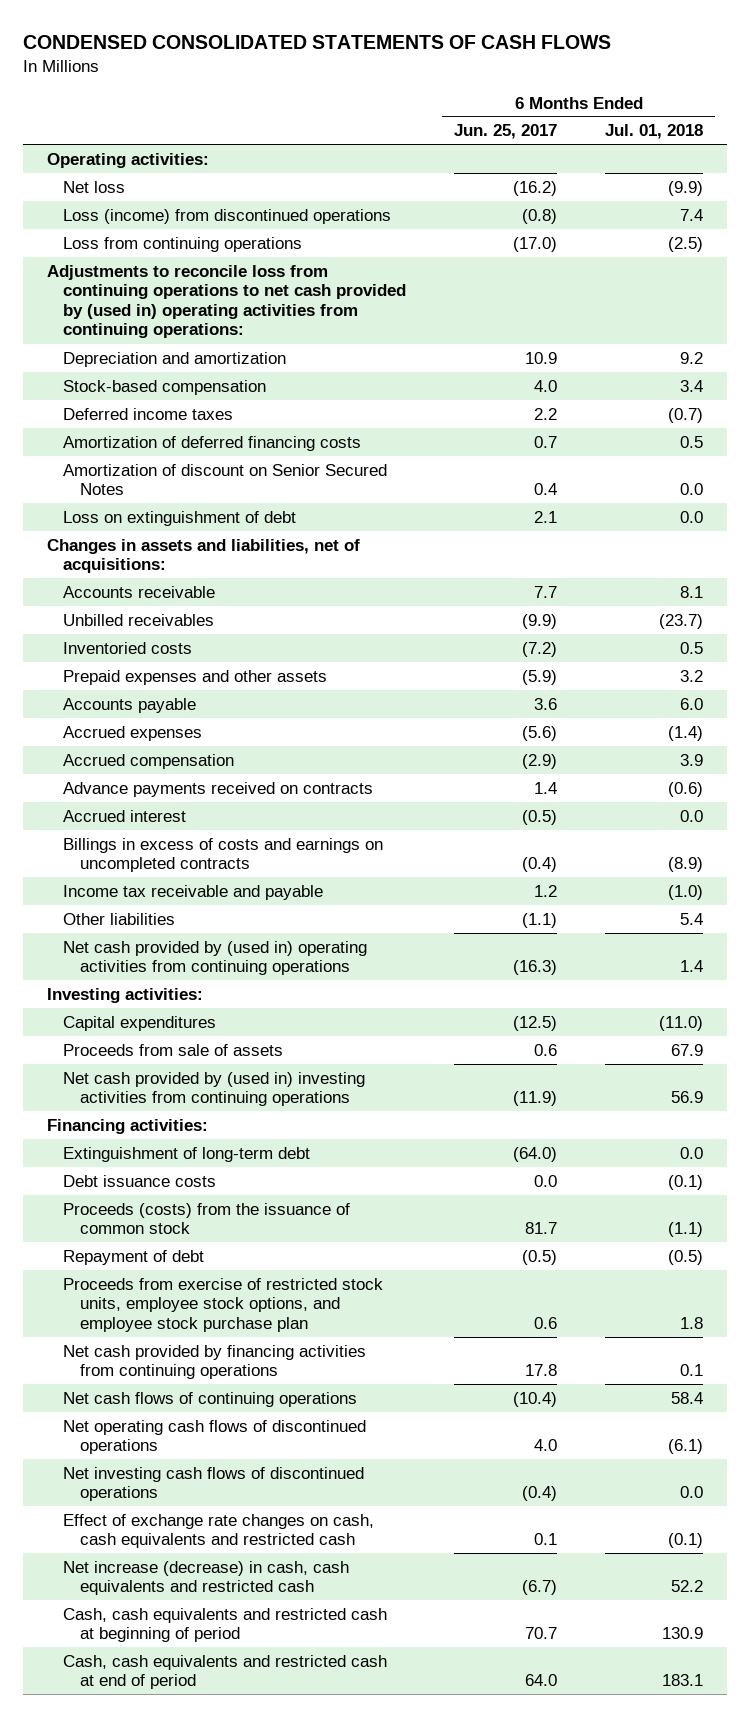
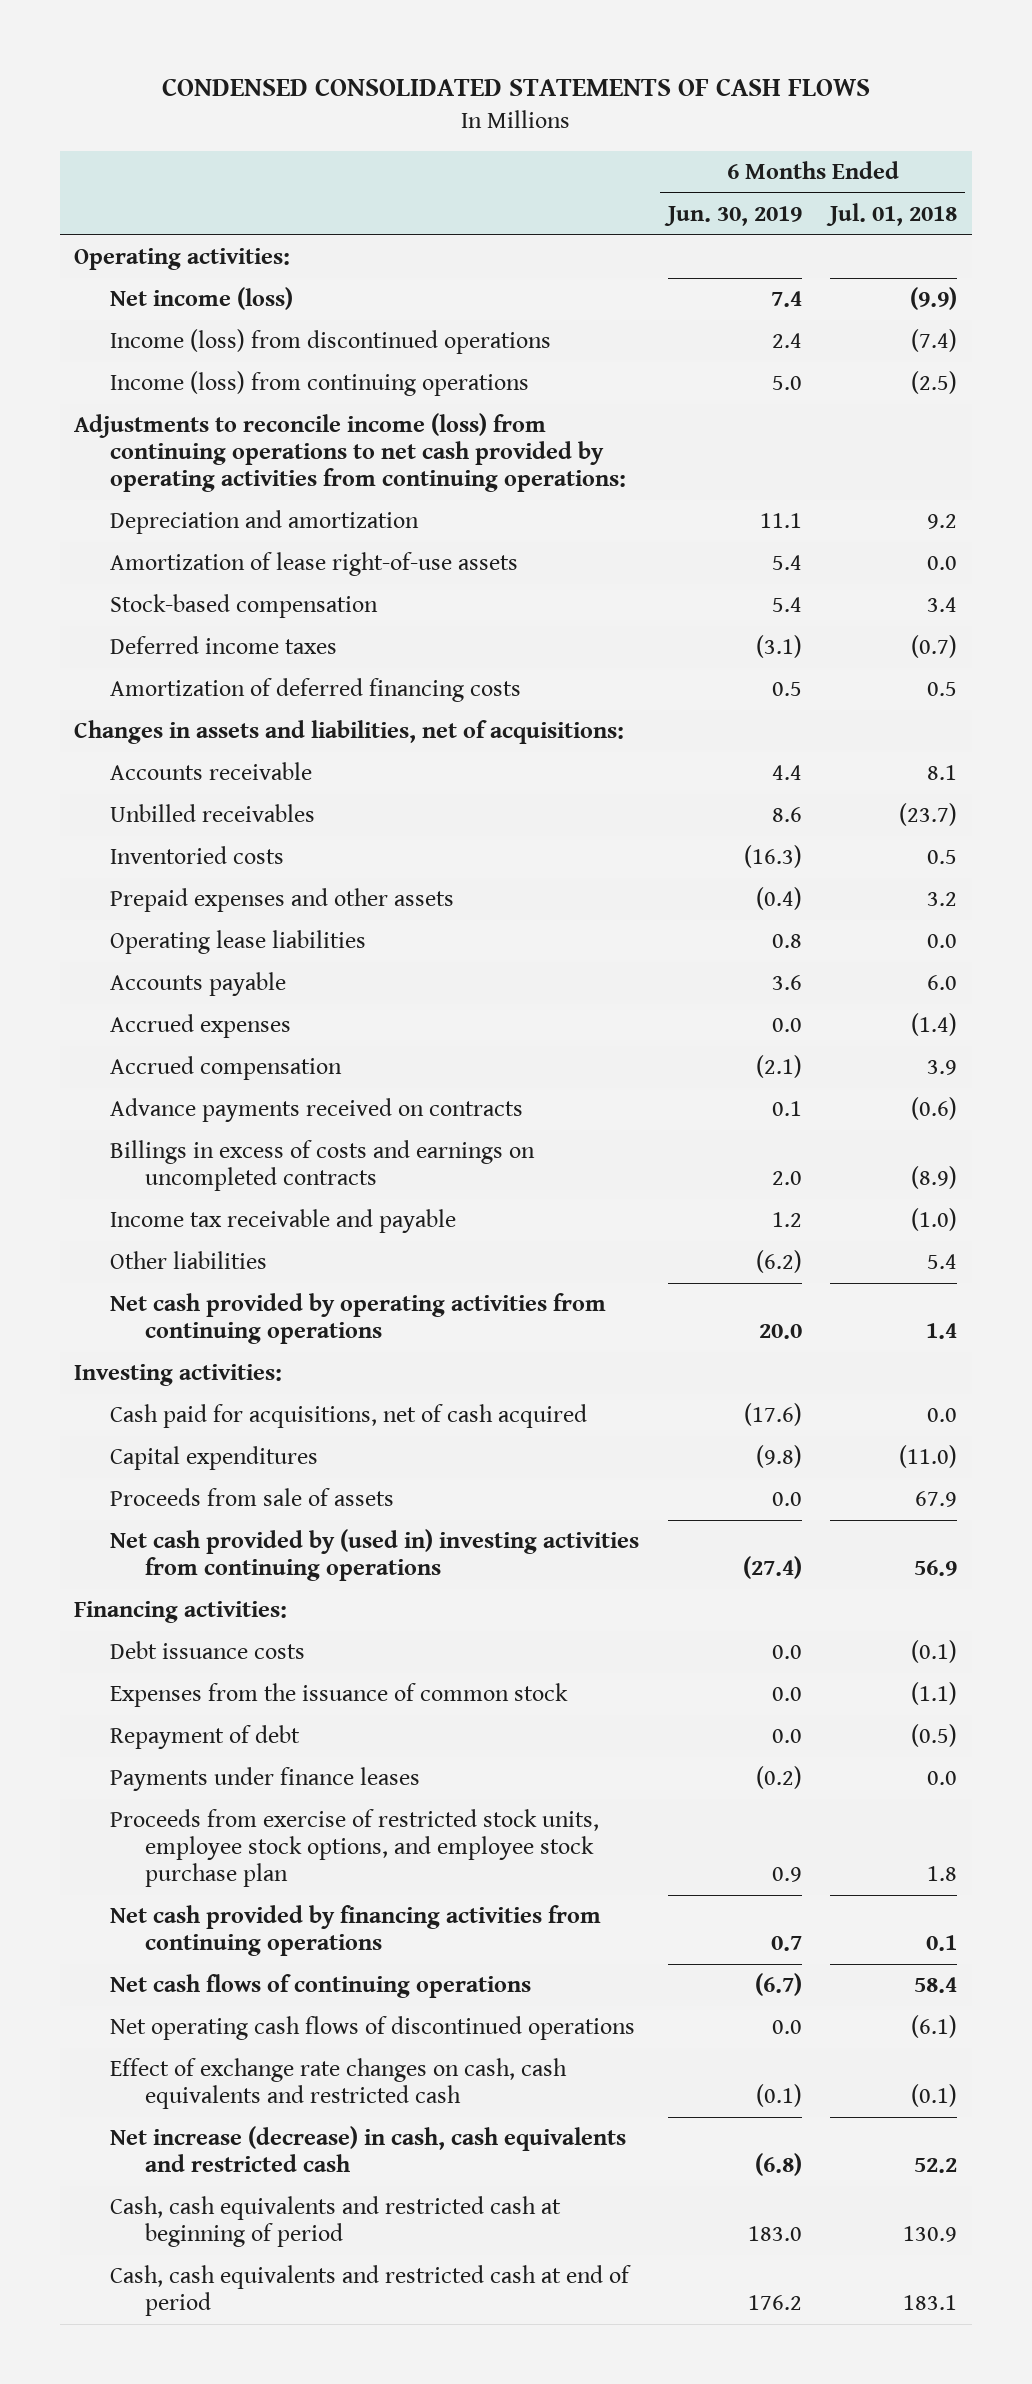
- | 6 Months Ended Jun. 25, 2017 | 6 Months Ended Jul. 01, 2018
+ | 6 Months Ended Jun. 30, 2019 | 6 Months Ended Jul. 01, 2018
- Net loss | (16.2) | (9.9)
- Loss (income) from discontinued operations | (0.8) | 7.4
- Loss from continuing operations | (17.0) | (2.5)
- Adjustments to reconcile loss from continuing operations to net cash provided by (used in) operating activities from continuing operations:
+ Net income (loss) | 7.4 | (9.9)
+ Income (loss) from discontinued operations | 2.4 | (7.4)
+ Income (loss) from continuing operations | 5.0 | (2.5)
+ Adjustments to reconcile income (loss) from continuing operations to net cash provided by operating activities from continuing operations:
+ Amortization of lease right-of-use assets | 5.4 | 0.0
- Amortization of discount on Senior Secured Notes | 0.4 | 0.0
- Loss on extinguishment of debt | 2.1 | 0.0
+ Operating lease liabilities | 0.8 | 0.0
- Accrued interest | (0.5) | 0.0
- Net cash provided by (used in) operating activities from continuing operations | (16.3) | 1.4
+ Net cash provided by operating activities from continuing operations | 20.0 | 1.4
+ Cash paid for acquisitions, net of cash acquired | (17.6) | 0.0
- Extinguishment of long-term debt | (64.0) | 0.0
- Proceeds (costs) from the issuance of common stock | 81.7 | (1.1)
+ Expenses from the issuance of common stock | 0.0 | (1.1)
+ Payments under finance leases | (0.2) | 0.0
- Net investing cash flows of discontinued operations | (0.4) | 0.0

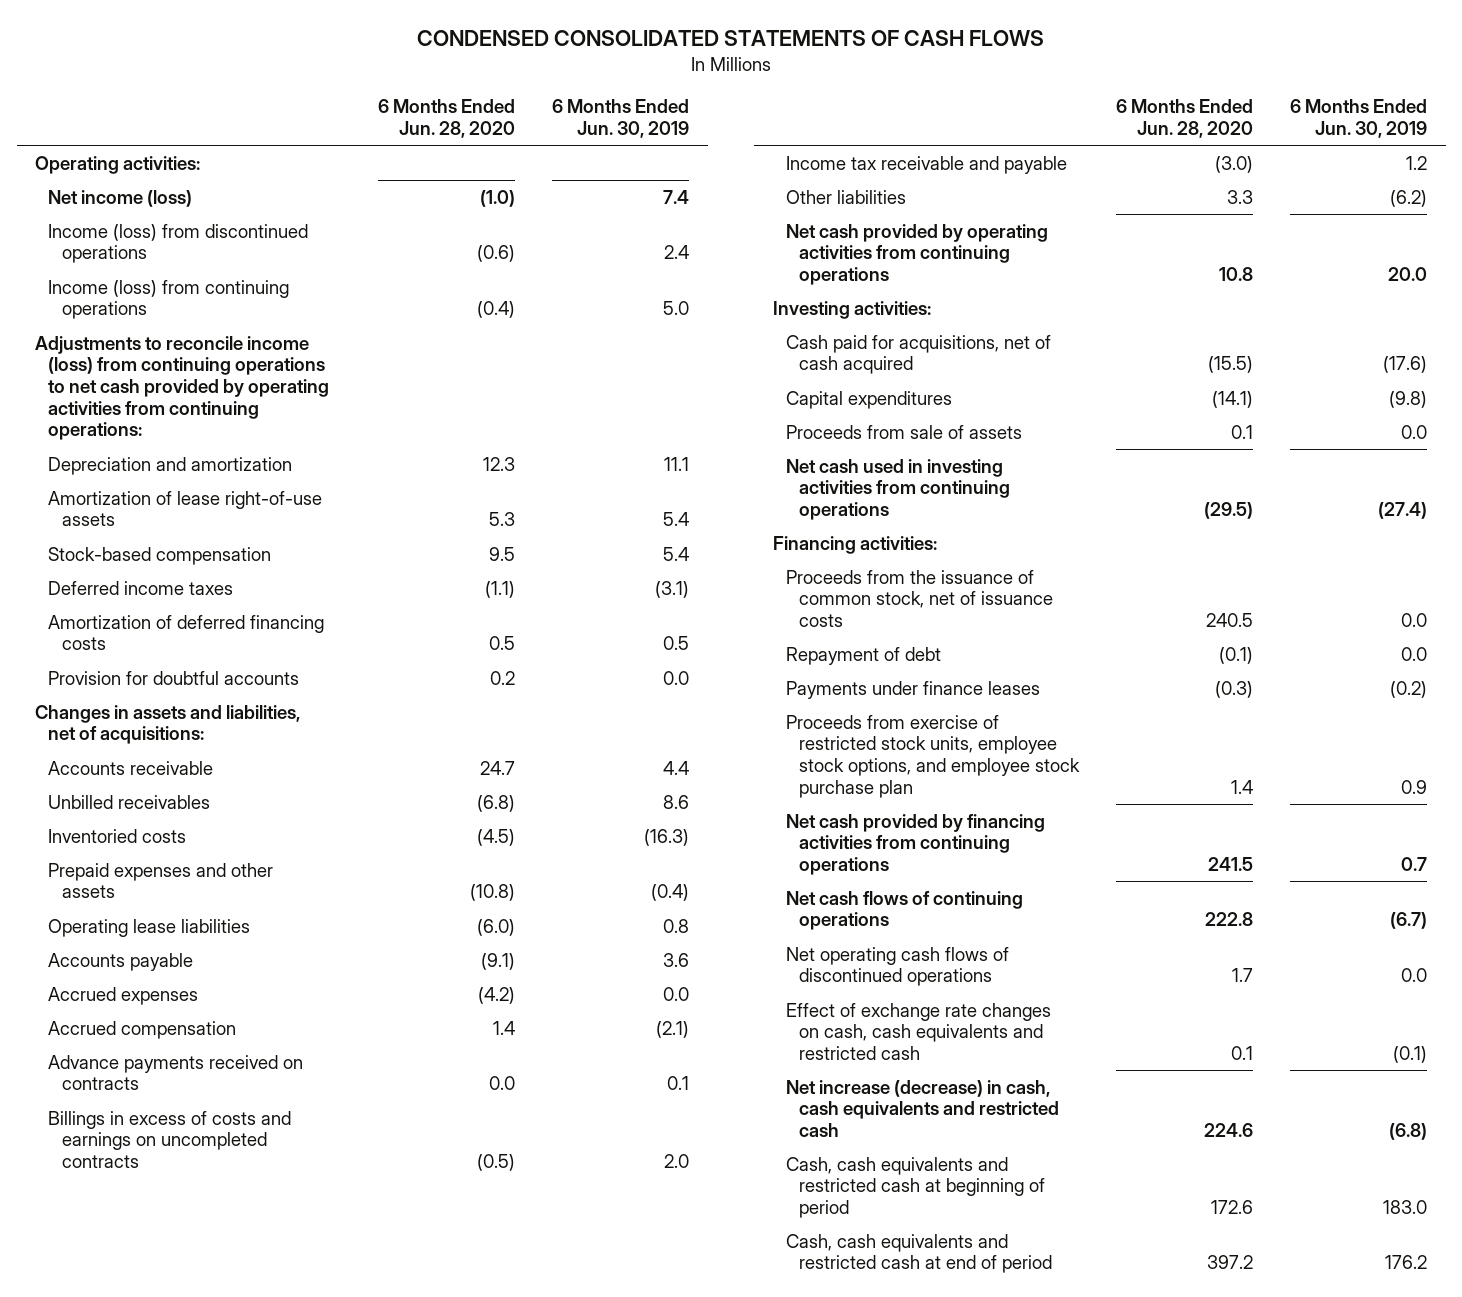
- | 6 Months Ended Jun. 30, 2019 | 6 Months Ended Jul. 01, 2018
+ | 6 Months Ended Jun. 28, 2020 | 6 Months Ended Jun. 30, 2019
+ Provision for doubtful accounts | 0.2 | 0.0
- Net cash provided by (used in) investing activities from continuing operations | (27.4) | 56.9
+ Net cash used in investing activities from continuing operations | (29.5) | (27.4)
- Debt issuance costs | 0.0 | (0.1)
- Expenses from the issuance of common stock | 0.0 | (1.1)
+ Proceeds from the issuance of common stock, net of issuance costs | 240.5 | 0.0

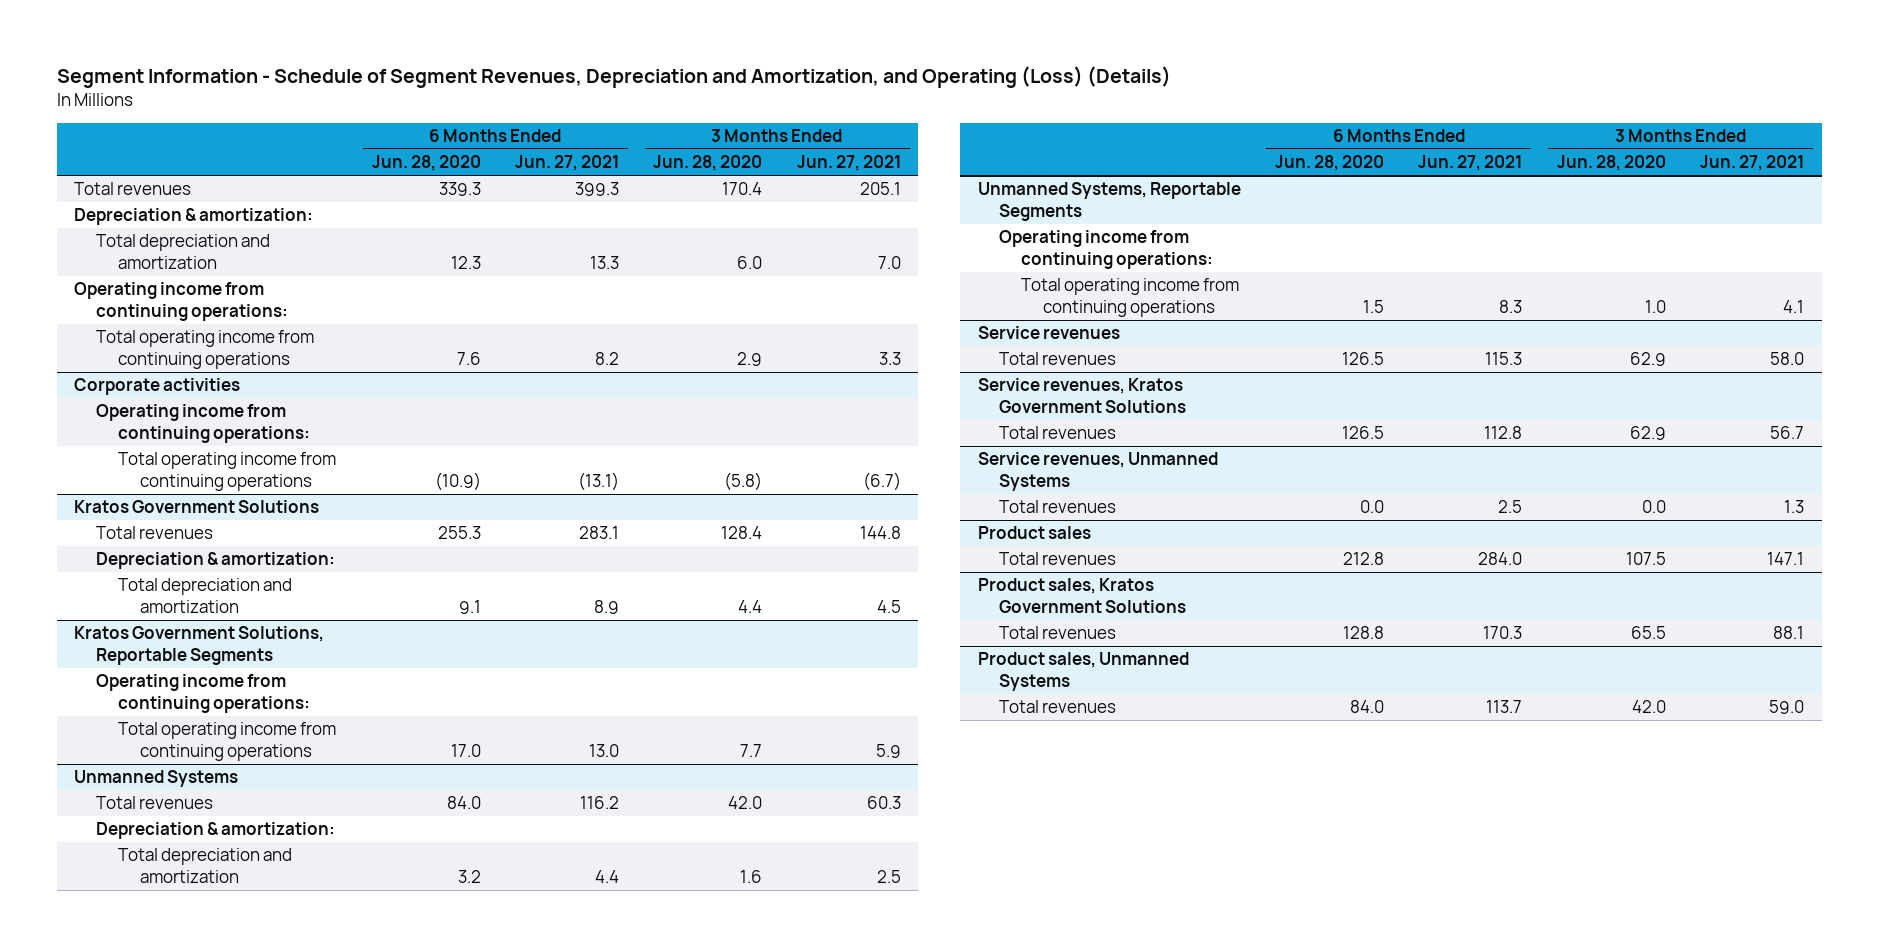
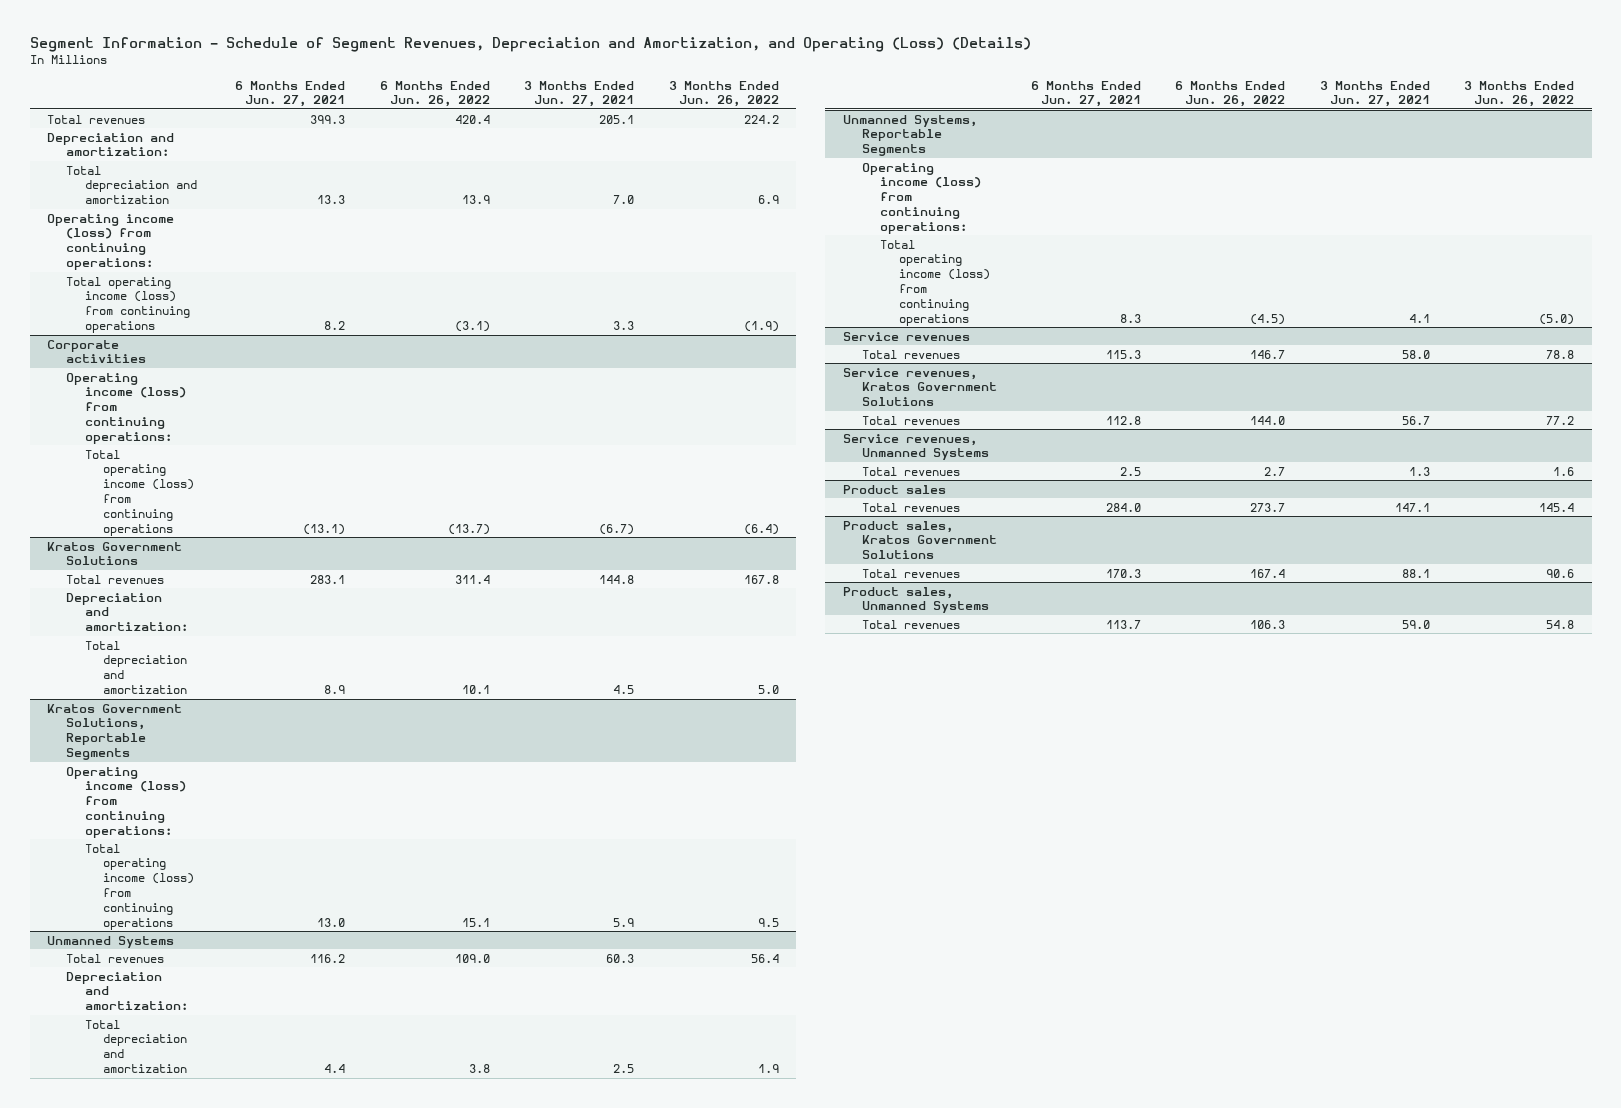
- | 6 Months Ended Jun. 28, 2020 | 6 Months Ended Jun. 27, 2021 | 3 Months Ended Jun. 28, 2020 | 3 Months Ended Jun. 27, 2021
+ | 6 Months Ended Jun. 27, 2021 | 6 Months Ended Jun. 26, 2022 | 3 Months Ended Jun. 27, 2021 | 3 Months Ended Jun. 26, 2022
- Depreciation & amortization:
+ Depreciation and amortization:
- Operating income from continuing operations:
- Total operating income from continuing operations | 7.6 | 8.2 | 2.9 | 3.3
+ Operating income (loss) from continuing operations:
+ Total operating income (loss) from continuing operations | 8.2 | (3.1) | 3.3 | (1.9)
@ Corporate activities
- Operating income from continuing operations:
- Total operating income from continuing operations | (10.9) | (13.1) | (5.8) | (6.7)
+ Operating income (loss) from continuing operations:
+ Total operating income (loss) from continuing operations | (13.1) | (13.7) | (6.7) | (6.4)
@ Kratos Government Solutions
- Depreciation & amortization:
+ Depreciation and amortization:
@ Kratos Government Solutions, Reportable Segments
- Operating income from continuing operations:
- Total operating income from continuing operations | 17.0 | 13.0 | 7.7 | 5.9
+ Operating income (loss) from continuing operations:
+ Total operating income (loss) from continuing operations | 13.0 | 15.1 | 5.9 | 9.5
@ Unmanned Systems
- Depreciation & amortization:
+ Depreciation and amortization:
@ Unmanned Systems, Reportable Segments
- Operating income from continuing operations:
- Total operating income from continuing operations | 1.5 | 8.3 | 1.0 | 4.1
+ Operating income (loss) from continuing operations:
+ Total operating income (loss) from continuing operations | 8.3 | (4.5) | 4.1 | (5.0)

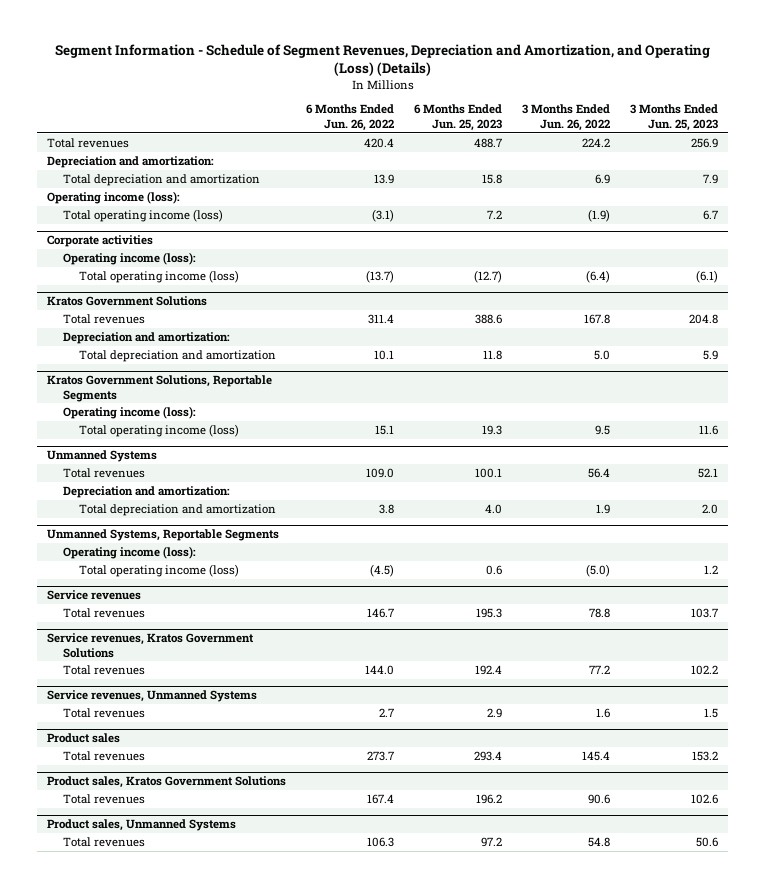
- | 6 Months Ended Jun. 27, 2021 | 6 Months Ended Jun. 26, 2022 | 3 Months Ended Jun. 27, 2021 | 3 Months Ended Jun. 26, 2022
+ | 6 Months Ended Jun. 26, 2022 | 6 Months Ended Jun. 25, 2023 | 3 Months Ended Jun. 26, 2022 | 3 Months Ended Jun. 25, 2023
- Operating income (loss) from continuing operations:
- Total operating income (loss) from continuing operations | 8.2 | (3.1) | 3.3 | (1.9)
+ Operating income (loss):
+ Total operating income (loss) | (3.1) | 7.2 | (1.9) | 6.7
@ Corporate activities
- Operating income (loss) from continuing operations:
- Total operating income (loss) from continuing operations | (13.1) | (13.7) | (6.7) | (6.4)
+ Operating income (loss):
+ Total operating income (loss) | (13.7) | (12.7) | (6.4) | (6.1)
@ Kratos Government Solutions, Reportable Segments
- Operating income (loss) from continuing operations:
- Total operating income (loss) from continuing operations | 13.0 | 15.1 | 5.9 | 9.5
+ Operating income (loss):
+ Total operating income (loss) | 15.1 | 19.3 | 9.5 | 11.6
@ Unmanned Systems, Reportable Segments
- Operating income (loss) from continuing operations:
- Total operating income (loss) from continuing operations | 8.3 | (4.5) | 4.1 | (5.0)
+ Operating income (loss):
+ Total operating income (loss) | (4.5) | 0.6 | (5.0) | 1.2

